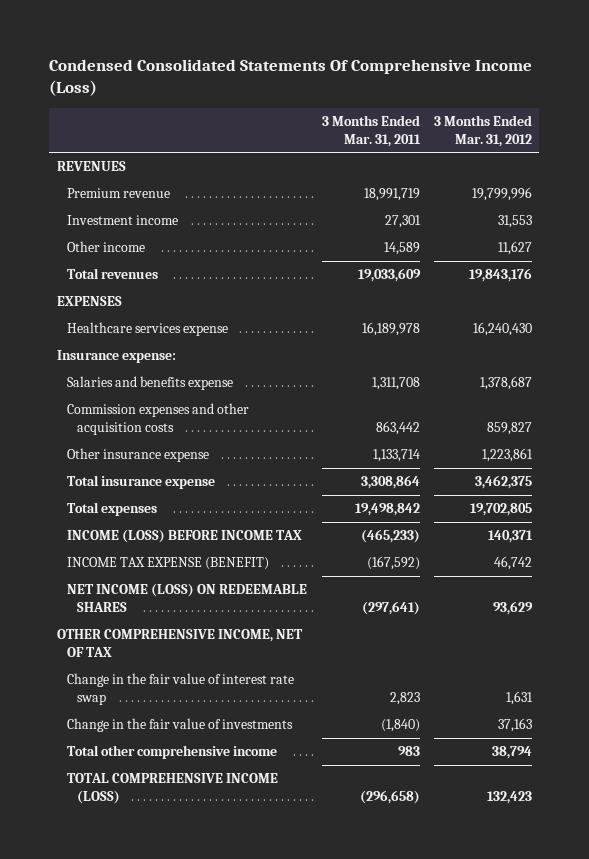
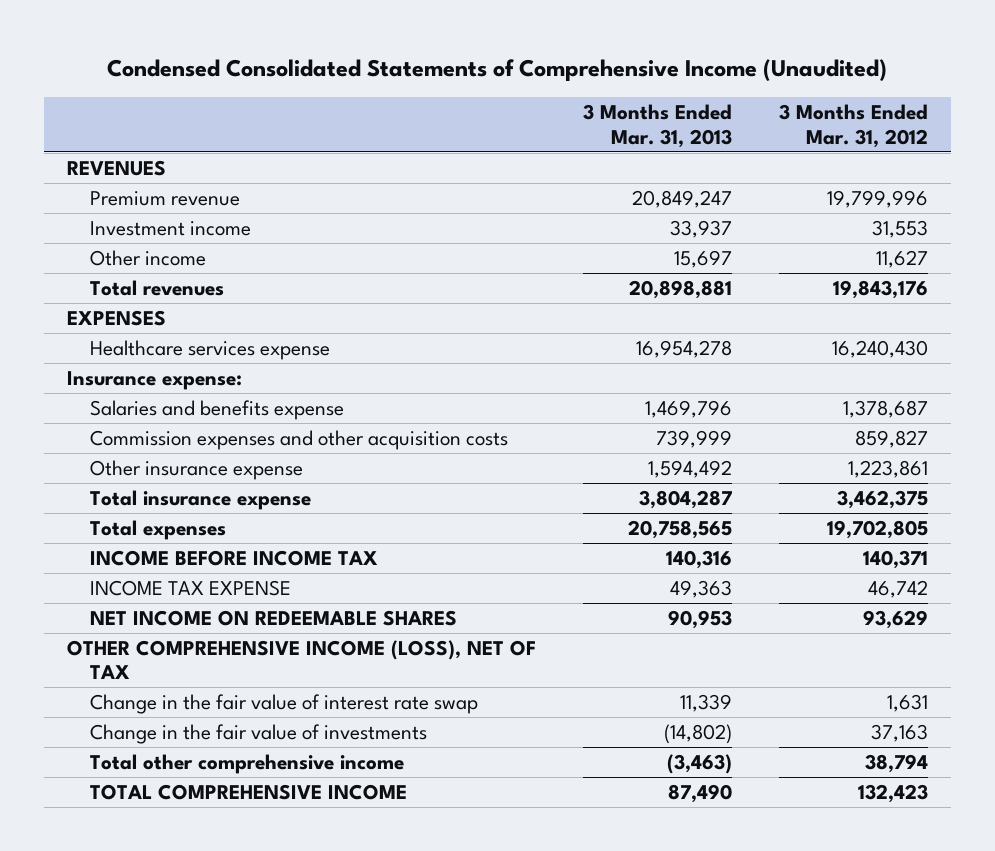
- Condensed Consolidated Statements Of Comprehensive Income (Loss)
+ Condensed Consolidated Statements of Comprehensive Income (Unaudited)
- | 3 Months Ended Mar. 31, 2011 | 3 Months Ended Mar. 31, 2012
+ | 3 Months Ended Mar. 31, 2013 | 3 Months Ended Mar. 31, 2012
- INCOME (LOSS) BEFORE INCOME TAX | (465,233) | 140,371
- INCOME TAX EXPENSE (BENEFIT) | (167,592) | 46,742
- NET INCOME (LOSS) ON REDEEMABLE SHARES | (297,641) | 93,629
- OTHER COMPREHENSIVE INCOME, NET OF TAX
+ INCOME BEFORE INCOME TAX | 140,316 | 140,371
+ INCOME TAX EXPENSE | 49,363 | 46,742
+ NET INCOME ON REDEEMABLE SHARES | 90,953 | 93,629
+ OTHER COMPREHENSIVE INCOME (LOSS), NET OF TAX
- TOTAL COMPREHENSIVE INCOME (LOSS) | (296,658) | 132,423
+ TOTAL COMPREHENSIVE INCOME | 87,490 | 132,423

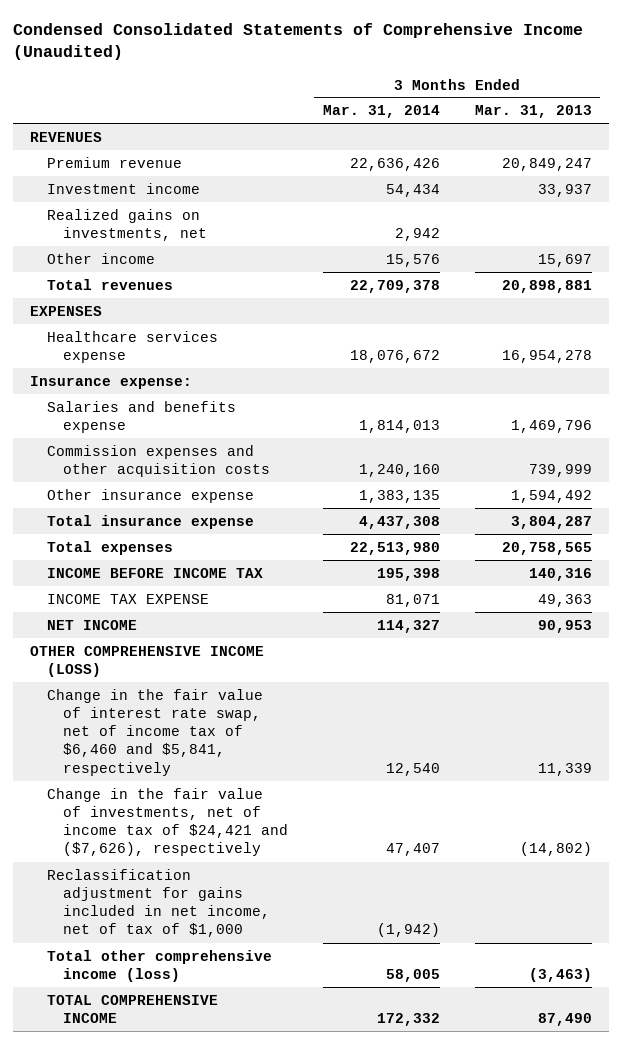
- | 3 Months Ended Mar. 31, 2013 | 3 Months Ended Mar. 31, 2012
+ | 3 Months Ended Mar. 31, 2014 | 3 Months Ended Mar. 31, 2013
+ Realized gains on investments, net | 2,942 |
- NET INCOME ON REDEEMABLE SHARES | 90,953 | 93,629
- OTHER COMPREHENSIVE INCOME (LOSS), NET OF TAX
- Change in the fair value of interest rate swap | 11,339 | 1,631
- Change in the fair value of investments | (14,802) | 37,163
- Total other comprehensive income | (3,463) | 38,794
+ NET INCOME | 114,327 | 90,953
+ OTHER COMPREHENSIVE INCOME (LOSS)
+ Change in the fair value of interest rate swap, net of income tax of $6,460 and $5,841, respectively | 12,540 | 11,339
+ Change in the fair value of investments, net of income tax of $24,421 and ($7,626), respectively | 47,407 | (14,802)
+ Reclassification adjustment for gains included in net income, net of tax of $1,000 | (1,942) |
+ Total other comprehensive income (loss) | 58,005 | (3,463)

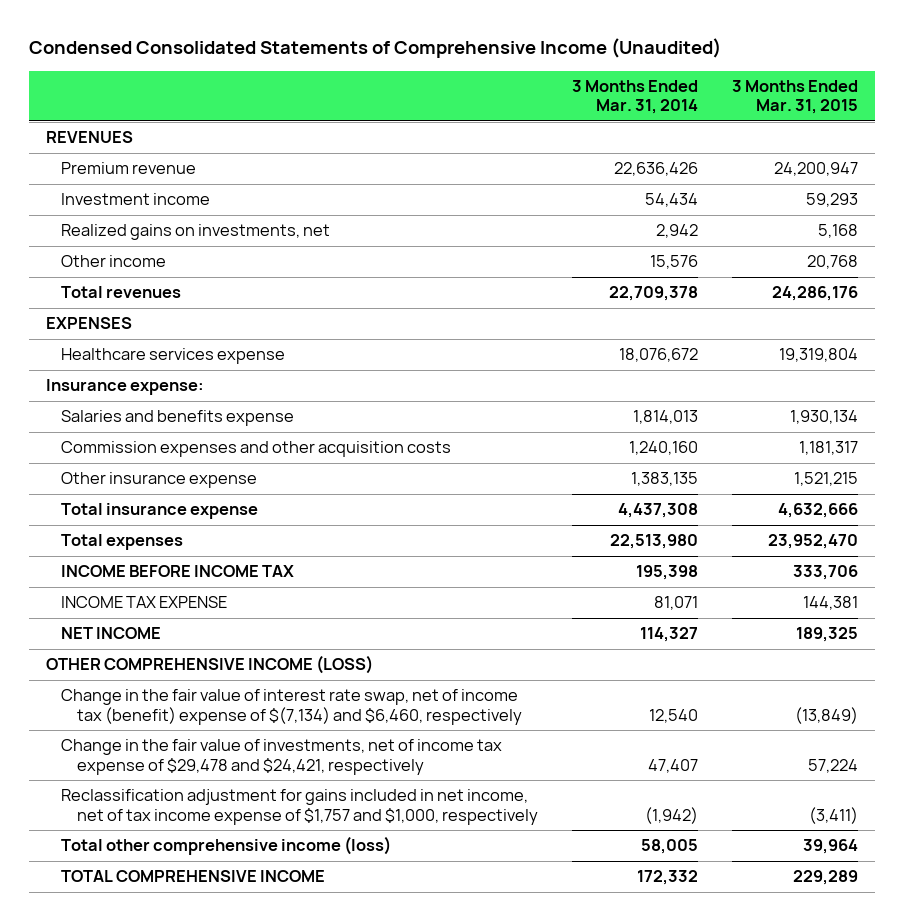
- | 3 Months Ended Mar. 31, 2014 | 3 Months Ended Mar. 31, 2013
+ | 3 Months Ended Mar. 31, 2014 | 3 Months Ended Mar. 31, 2015
- Change in the fair value of interest rate swap, net of income tax of $6,460 and $5,841, respectively | 12,540 | 11,339
- Change in the fair value of investments, net of income tax of $24,421 and ($7,626), respectively | 47,407 | (14,802)
- Reclassification adjustment for gains included in net income, net of tax of $1,000 | (1,942) |
+ Change in the fair value of interest rate swap, net of income tax (benefit) expense of $(7,134) and $6,460, respectively | 12,540 | (13,849)
+ Change in the fair value of investments, net of income tax expense of $29,478 and $24,421, respectively | 47,407 | 57,224
+ Reclassification adjustment for gains included in net income, net of tax income expense of $1,757 and $1,000, respectively | (1,942) | (3,411)

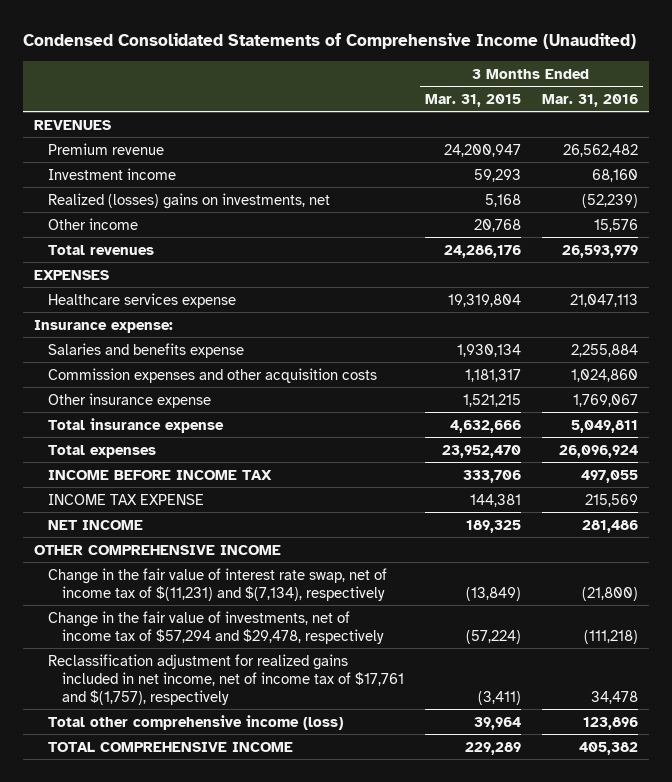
- | 3 Months Ended Mar. 31, 2014 | 3 Months Ended Mar. 31, 2015
+ | 3 Months Ended Mar. 31, 2015 | 3 Months Ended Mar. 31, 2016
- Realized gains on investments, net | 2,942 | 5,168
+ Realized (losses) gains on investments, net | 5,168 | (52,239)
- OTHER COMPREHENSIVE INCOME (LOSS)
- Change in the fair value of interest rate swap, net of income tax (benefit) expense of $(7,134) and $6,460, respectively | 12,540 | (13,849)
- Change in the fair value of investments, net of income tax expense of $29,478 and $24,421, respectively | 47,407 | 57,224
- Reclassification adjustment for gains included in net income, net of tax income expense of $1,757 and $1,000, respectively | (1,942) | (3,411)
+ OTHER COMPREHENSIVE INCOME
+ Change in the fair value of interest rate swap, net of income tax of $(11,231) and $(7,134), respectively | (13,849) | (21,800)
+ Change in the fair value of investments, net of income tax of $57,294 and $29,478, respectively | (57,224) | (111,218)
+ Reclassification adjustment for realized gains included in net income, net of income tax of $17,761 and $(1,757), respectively | (3,411) | 34,478

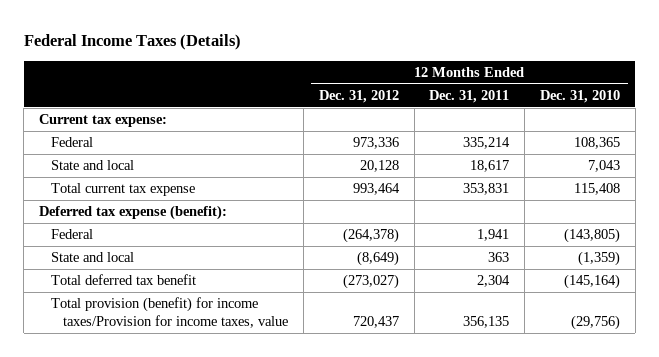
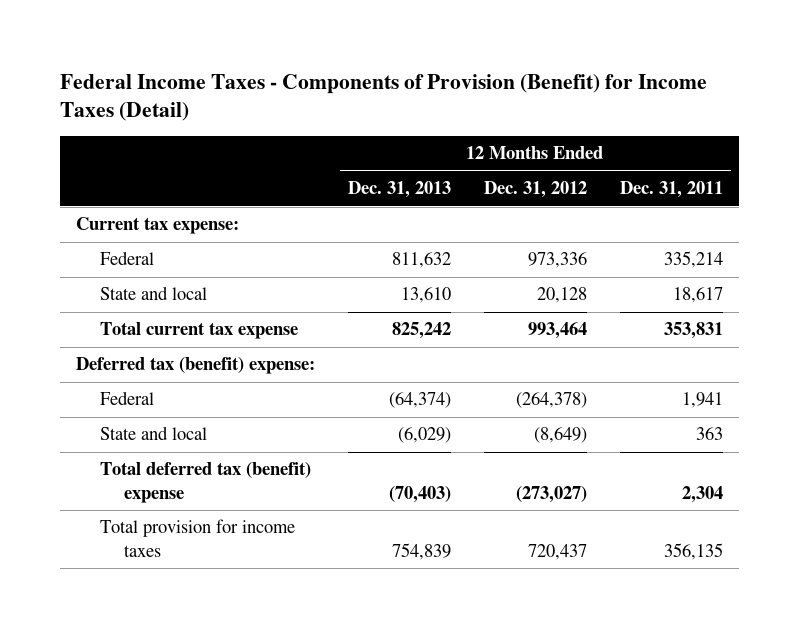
- Federal Income Taxes (Details)
+ Federal Income Taxes - Components of Provision (Benefit) for Income Taxes (Detail)
- | 12 Months Ended Dec. 31, 2012 | 12 Months Ended Dec. 31, 2011 | 12 Months Ended Dec. 31, 2010
+ | 12 Months Ended Dec. 31, 2013 | 12 Months Ended Dec. 31, 2012 | 12 Months Ended Dec. 31, 2011
- Deferred tax expense (benefit):
+ Deferred tax (benefit) expense:
- Total deferred tax benefit | (273,027) | 2,304 | (145,164)
- Total provision (benefit) for income taxes/Provision for income taxes, value | 720,437 | 356,135 | (29,756)
+ Total deferred tax (benefit) expense | (70,403) | (273,027) | 2,304
+ Total provision for income taxes | 754,839 | 720,437 | 356,135

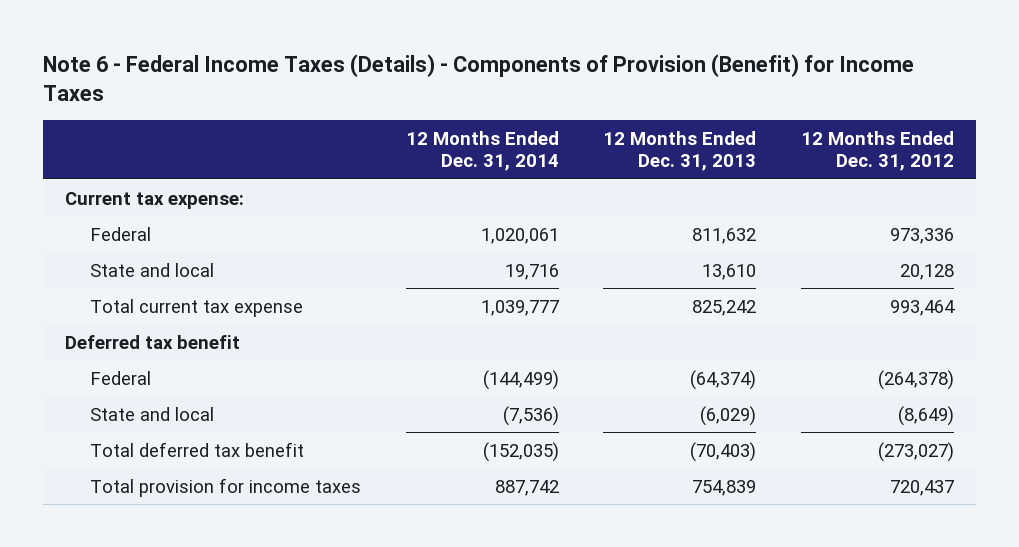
- Federal Income Taxes - Components of Provision (Benefit) for Income Taxes (Detail)
+ Note 6 - Federal Income Taxes (Details) - Components of Provision (Benefit) for Income Taxes
- | 12 Months Ended Dec. 31, 2013 | 12 Months Ended Dec. 31, 2012 | 12 Months Ended Dec. 31, 2011
+ | 12 Months Ended Dec. 31, 2014 | 12 Months Ended Dec. 31, 2013 | 12 Months Ended Dec. 31, 2012
- Deferred tax (benefit) expense:
+ Deferred tax benefit
- Total deferred tax (benefit) expense | (70,403) | (273,027) | 2,304
+ Total deferred tax benefit | (152,035) | (70,403) | (273,027)

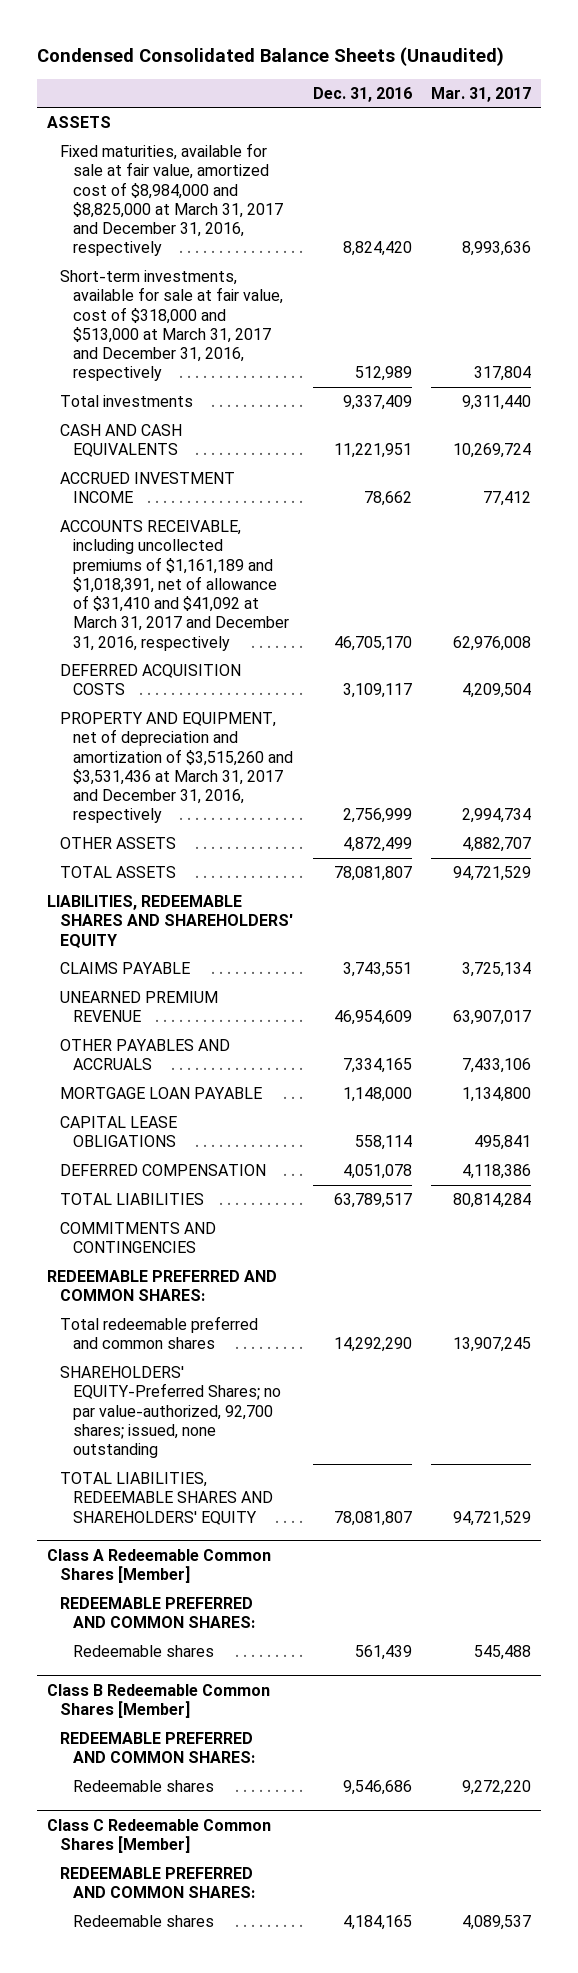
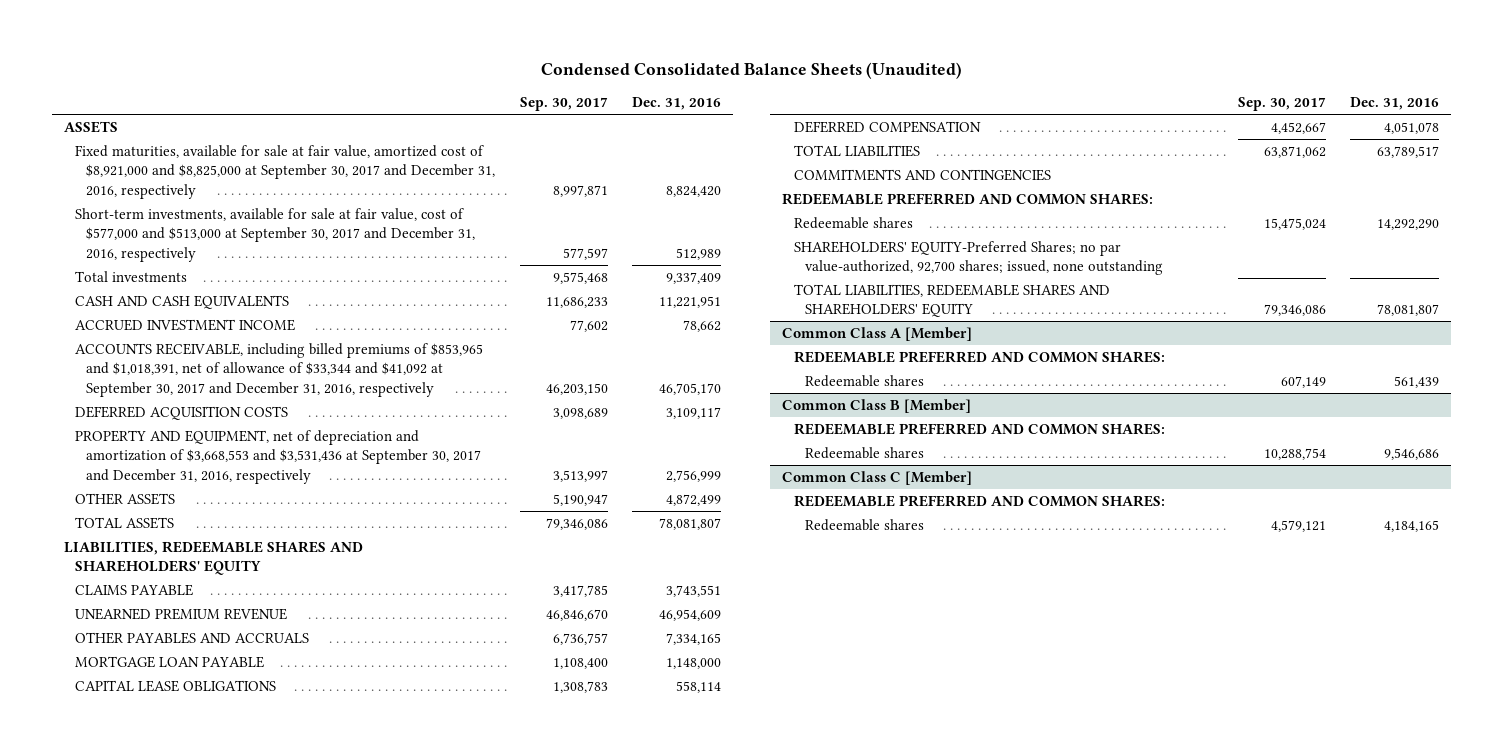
- | Dec. 31, 2016 | Mar. 31, 2017
+ | Sep. 30, 2017 | Dec. 31, 2016
- Fixed maturities, available for sale at fair value, amortized cost of $8,984,000 and $8,825,000 at March 31, 2017 and December 31, 2016, respectively | 8,824,420 | 8,993,636
- Short-term investments, available for sale at fair value, cost of $318,000 and $513,000 at March 31, 2017 and December 31, 2016, respectively | 512,989 | 317,804
+ Fixed maturities, available for sale at fair value, amortized cost of $8,921,000 and $8,825,000 at September 30, 2017 and December 31, 2016, respectively | 8,997,871 | 8,824,420
+ Short-term investments, available for sale at fair value, cost of $577,000 and $513,000 at September 30, 2017 and December 31, 2016, respectively | 577,597 | 512,989
- ACCOUNTS RECEIVABLE, including uncollected premiums of $1,161,189 and $1,018,391, net of allowance of $31,410 and $41,092 at March 31, 2017 and December 31, 2016, respectively | 46,705,170 | 62,976,008
+ ACCOUNTS RECEIVABLE, including billed premiums of $853,965 and $1,018,391, net of allowance of $33,344 and $41,092 at September 30, 2017 and December 31, 2016, respectively | 46,203,150 | 46,705,170
- PROPERTY AND EQUIPMENT, net of depreciation and amortization of $3,515,260 and $3,531,436 at March 31, 2017 and December 31, 2016, respectively | 2,756,999 | 2,994,734
+ PROPERTY AND EQUIPMENT, net of depreciation and amortization of $3,668,553 and $3,531,436 at September 30, 2017 and December 31, 2016, respectively | 3,513,997 | 2,756,999
- Total redeemable preferred and common shares | 14,292,290 | 13,907,245
+ Redeemable shares | 15,475,024 | 14,292,290
- Class A Redeemable Common Shares [Member]
+ Common Class A [Member]
- Class B Redeemable Common Shares [Member]
+ Common Class B [Member]
- Class C Redeemable Common Shares [Member]
+ Common Class C [Member]

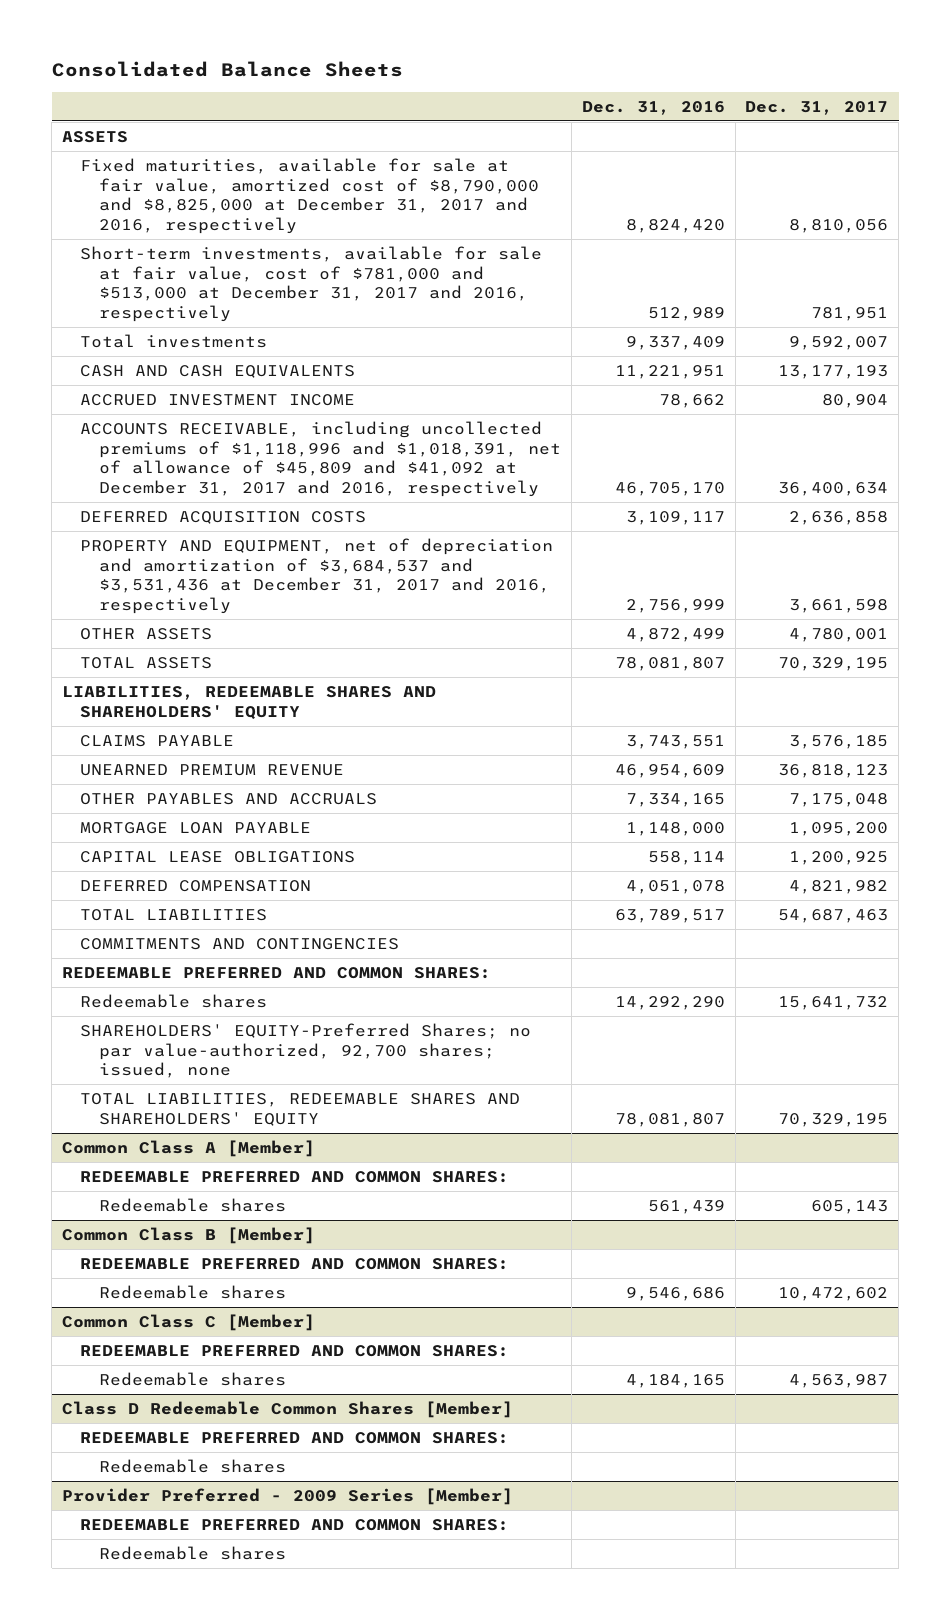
- Condensed Consolidated Balance Sheets (Unaudited)
+ Consolidated Balance Sheets
- | Sep. 30, 2017 | Dec. 31, 2016
+ | Dec. 31, 2016 | Dec. 31, 2017
- Fixed maturities, available for sale at fair value, amortized cost of $8,921,000 and $8,825,000 at September 30, 2017 and December 31, 2016, respectively | 8,997,871 | 8,824,420
- Short-term investments, available for sale at fair value, cost of $577,000 and $513,000 at September 30, 2017 and December 31, 2016, respectively | 577,597 | 512,989
+ Fixed maturities, available for sale at fair value, amortized cost of $8,790,000 and $8,825,000 at December 31, 2017 and 2016, respectively | 8,824,420 | 8,810,056
+ Short-term investments, available for sale at fair value, cost of $781,000 and $513,000 at December 31, 2017 and 2016, respectively | 512,989 | 781,951
- ACCOUNTS RECEIVABLE, including billed premiums of $853,965 and $1,018,391, net of allowance of $33,344 and $41,092 at September 30, 2017 and December 31, 2016, respectively | 46,203,150 | 46,705,170
+ ACCOUNTS RECEIVABLE, including uncollected premiums of $1,118,996 and $1,018,391, net of allowance of $45,809 and $41,092 at December 31, 2017 and 2016, respectively | 46,705,170 | 36,400,634
- PROPERTY AND EQUIPMENT, net of depreciation and amortization of $3,668,553 and $3,531,436 at September 30, 2017 and December 31, 2016, respectively | 3,513,997 | 2,756,999
+ PROPERTY AND EQUIPMENT, net of depreciation and amortization of $3,684,537 and $3,531,436 at December 31, 2017 and 2016, respectively | 2,756,999 | 3,661,598
- SHAREHOLDERS' EQUITY-Preferred Shares; no par value-authorized, 92,700 shares; issued, none outstanding
+ SHAREHOLDERS' EQUITY-Preferred Shares; no par value-authorized, 92,700 shares; issued, none
+ Class D Redeemable Common Shares [Member]
+ REDEEMABLE PREFERRED AND COMMON SHARES:
+ Redeemable shares
+ Provider Preferred - 2009 Series [Member]
+ REDEEMABLE PREFERRED AND COMMON SHARES:
+ Redeemable shares

